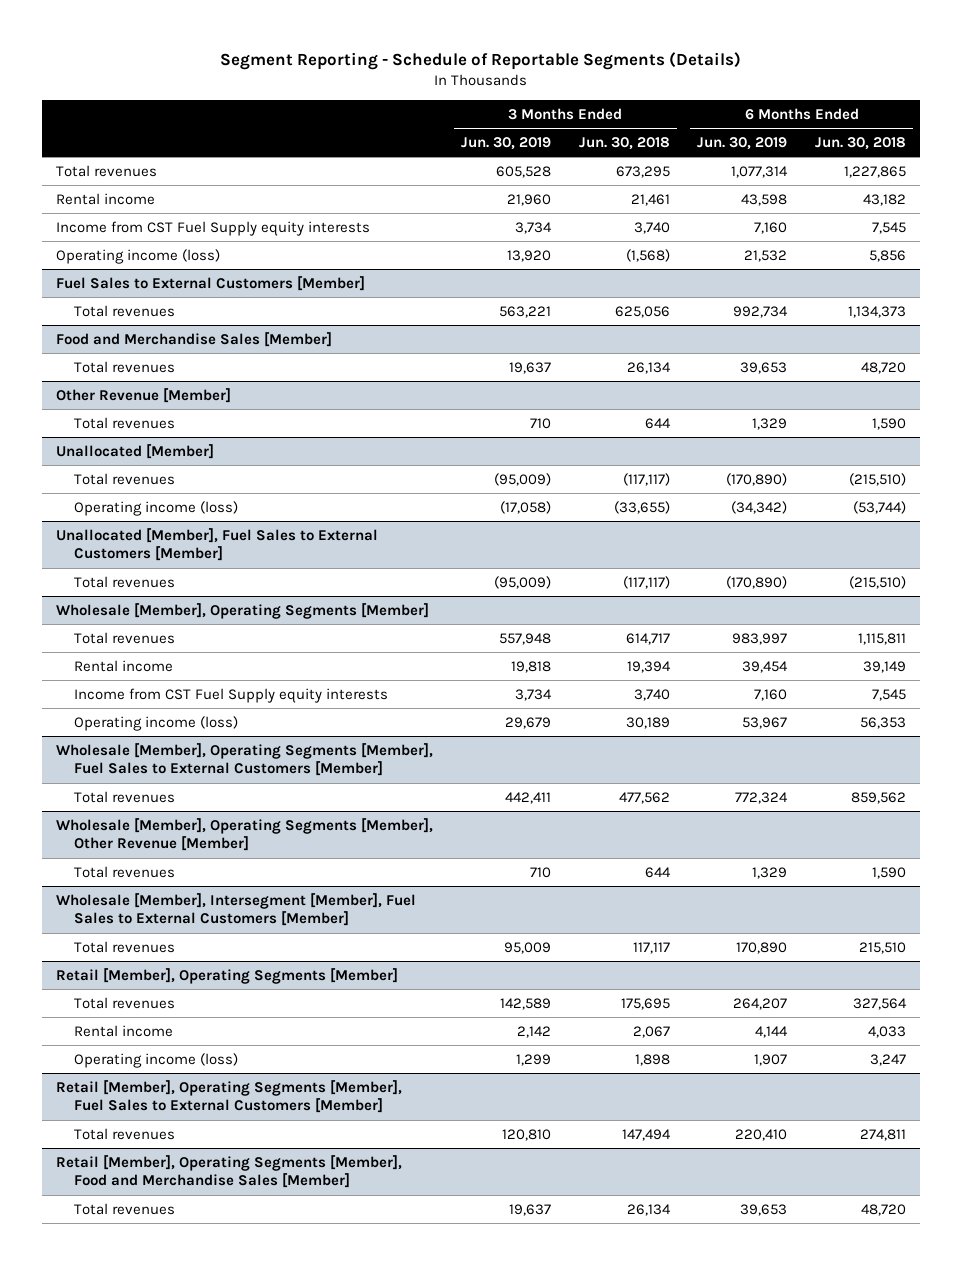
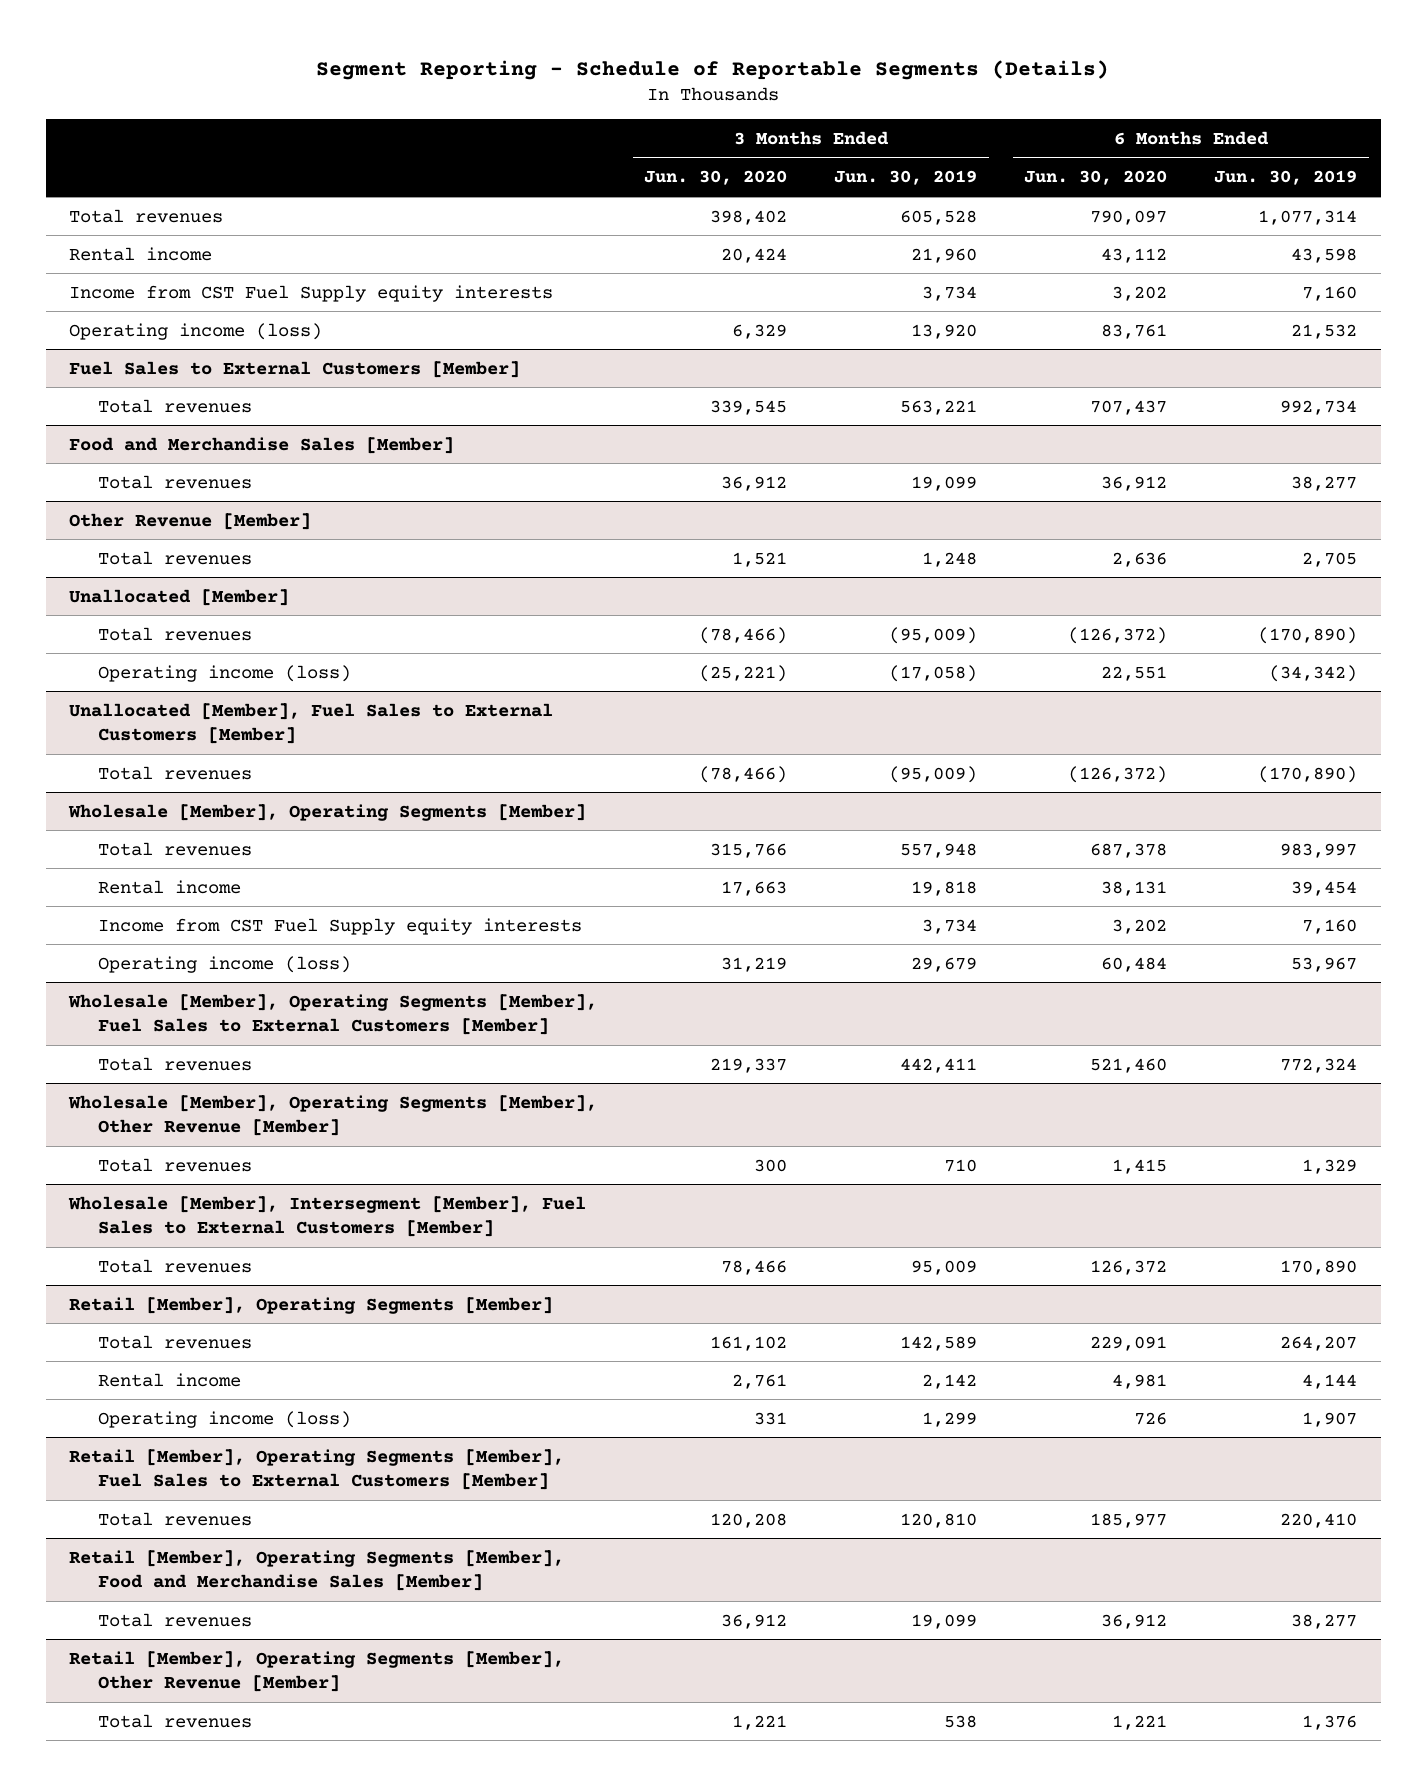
- | 3 Months Ended Jun. 30, 2019 | 3 Months Ended Jun. 30, 2018 | 6 Months Ended Jun. 30, 2019 | 6 Months Ended Jun. 30, 2018
+ | 3 Months Ended Jun. 30, 2020 | 3 Months Ended Jun. 30, 2019 | 6 Months Ended Jun. 30, 2020 | 6 Months Ended Jun. 30, 2019
@ Food and Merchandise Sales [Member]
- Total revenues | 19,637 | 26,134 | 39,653 | 48,720
+ Total revenues | 36,912 | 19,099 | 36,912 | 38,277
@ Other Revenue [Member]
- Total revenues | 710 | 644 | 1,329 | 1,590
+ Total revenues | 1,521 | 1,248 | 2,636 | 2,705
@ Retail [Member], Operating Segments [Member], Food and Merchandise Sales [Member]
- Total revenues | 19,637 | 26,134 | 39,653 | 48,720
+ Total revenues | 36,912 | 19,099 | 36,912 | 38,277
+ Retail [Member], Operating Segments [Member], Other Revenue [Member]
+ Total revenues | 1,221 | 538 | 1,221 | 1,376

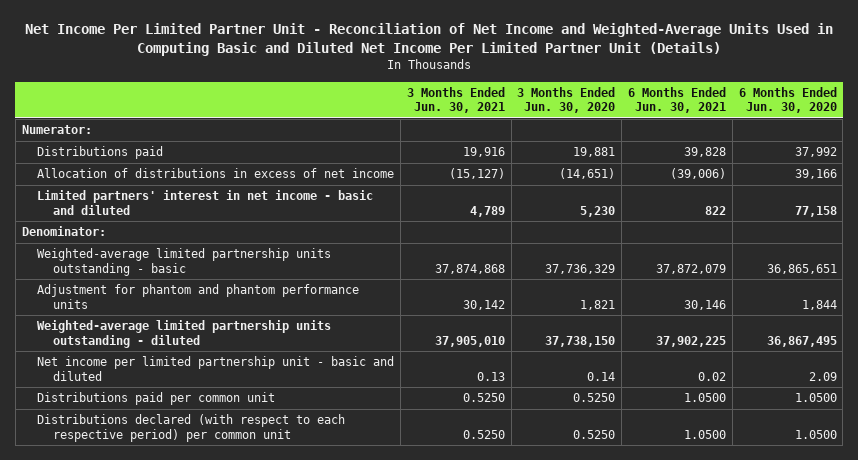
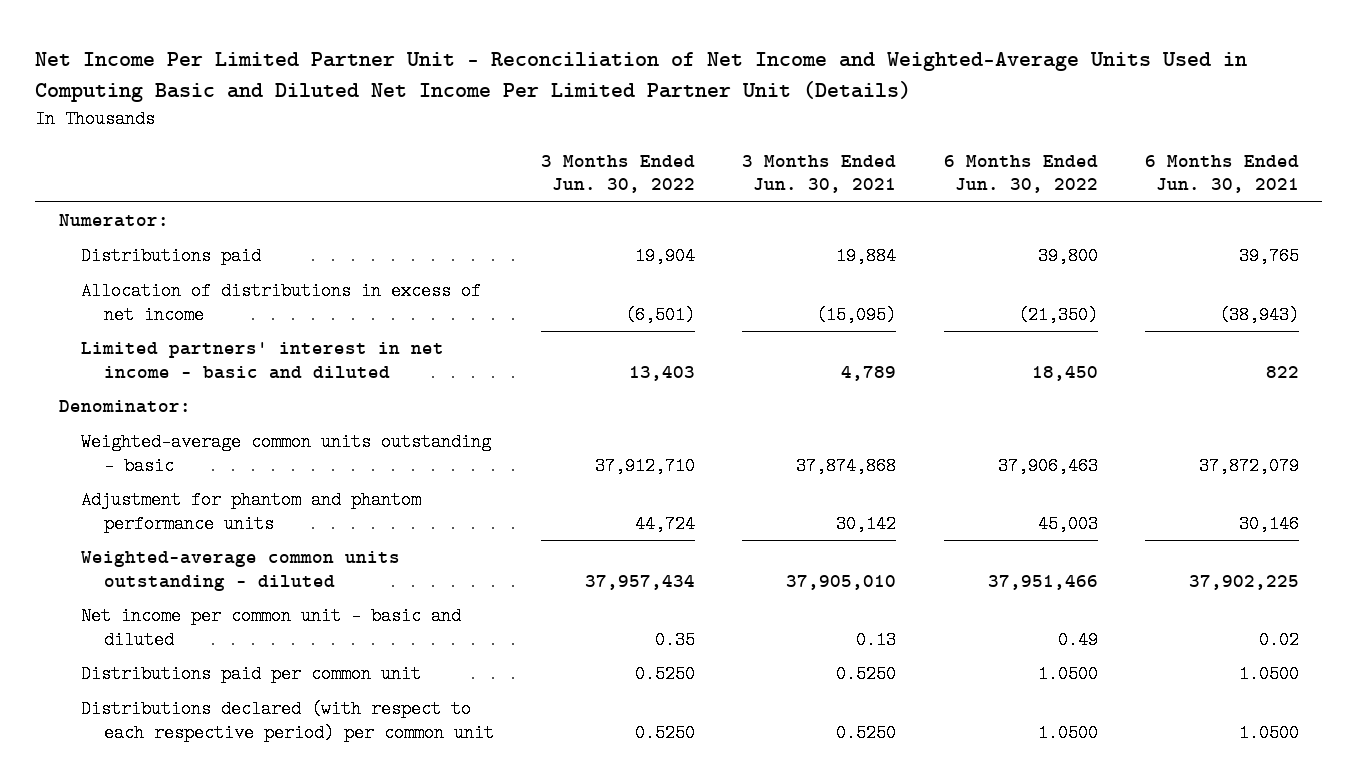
- | 3 Months Ended Jun. 30, 2021 | 3 Months Ended Jun. 30, 2020 | 6 Months Ended Jun. 30, 2021 | 6 Months Ended Jun. 30, 2020
+ | 3 Months Ended Jun. 30, 2022 | 3 Months Ended Jun. 30, 2021 | 6 Months Ended Jun. 30, 2022 | 6 Months Ended Jun. 30, 2021
- Distributions paid | 19,916 | 19,881 | 39,828 | 37,992
- Allocation of distributions in excess of net income | (15,127) | (14,651) | (39,006) | 39,166
+ Distributions paid | 19,904 | 19,884 | 39,800 | 39,765
+ Allocation of distributions in excess of net income | (6,501) | (15,095) | (21,350) | (38,943)
- Weighted-average limited partnership units outstanding - basic | 37,874,868 | 37,736,329 | 37,872,079 | 36,865,651
+ Weighted-average common units outstanding - basic | 37,912,710 | 37,874,868 | 37,906,463 | 37,872,079
- Weighted-average limited partnership units outstanding - diluted | 37,905,010 | 37,738,150 | 37,902,225 | 36,867,495
- Net income per limited partnership unit - basic and diluted | 0.13 | 0.14 | 0.02 | 2.09
+ Weighted-average common units outstanding - diluted | 37,957,434 | 37,905,010 | 37,951,466 | 37,902,225
+ Net income per common unit - basic and diluted | 0.35 | 0.13 | 0.49 | 0.02

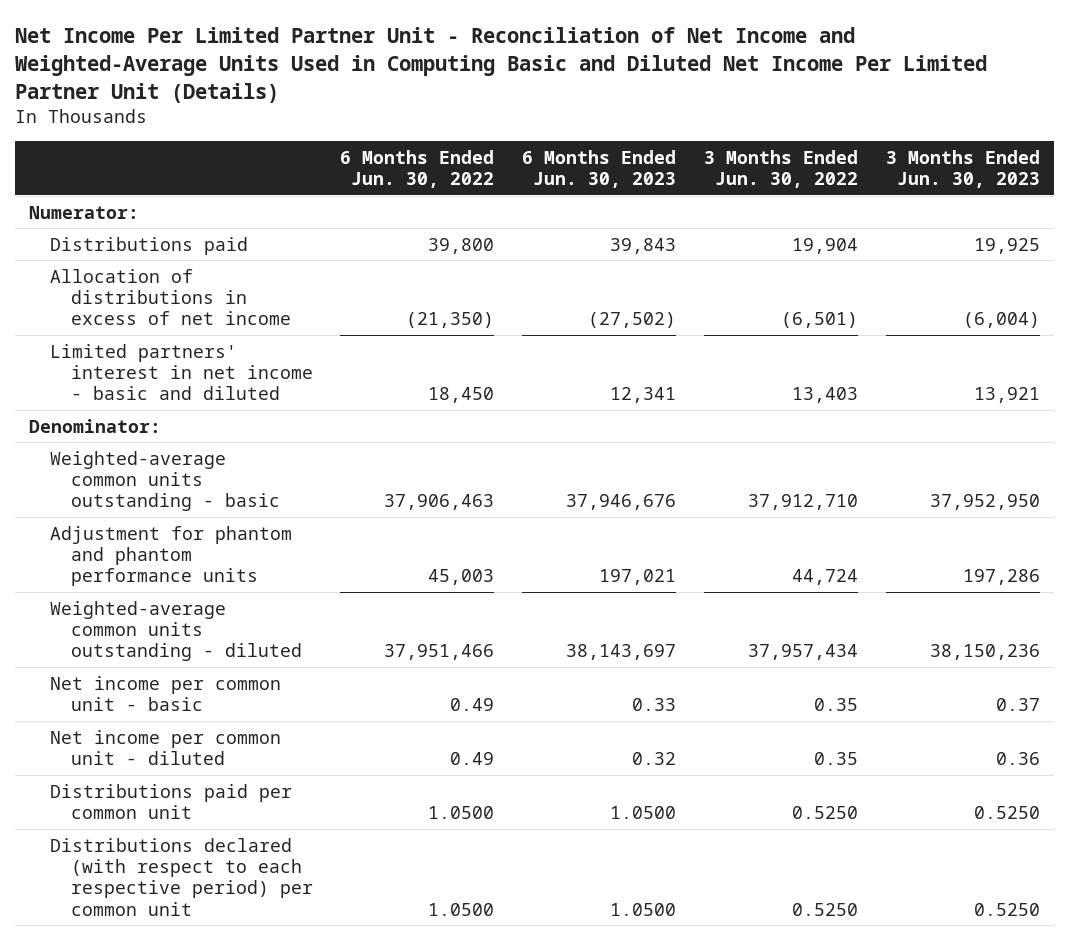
- | 3 Months Ended Jun. 30, 2022 | 3 Months Ended Jun. 30, 2021 | 6 Months Ended Jun. 30, 2022 | 6 Months Ended Jun. 30, 2021
+ | 6 Months Ended Jun. 30, 2022 | 6 Months Ended Jun. 30, 2023 | 3 Months Ended Jun. 30, 2022 | 3 Months Ended Jun. 30, 2023
- Net income per common unit - basic and diluted | 0.35 | 0.13 | 0.49 | 0.02
+ Net income per common unit - basic | 0.49 | 0.33 | 0.35 | 0.37
+ Net income per common unit - diluted | 0.49 | 0.32 | 0.35 | 0.36

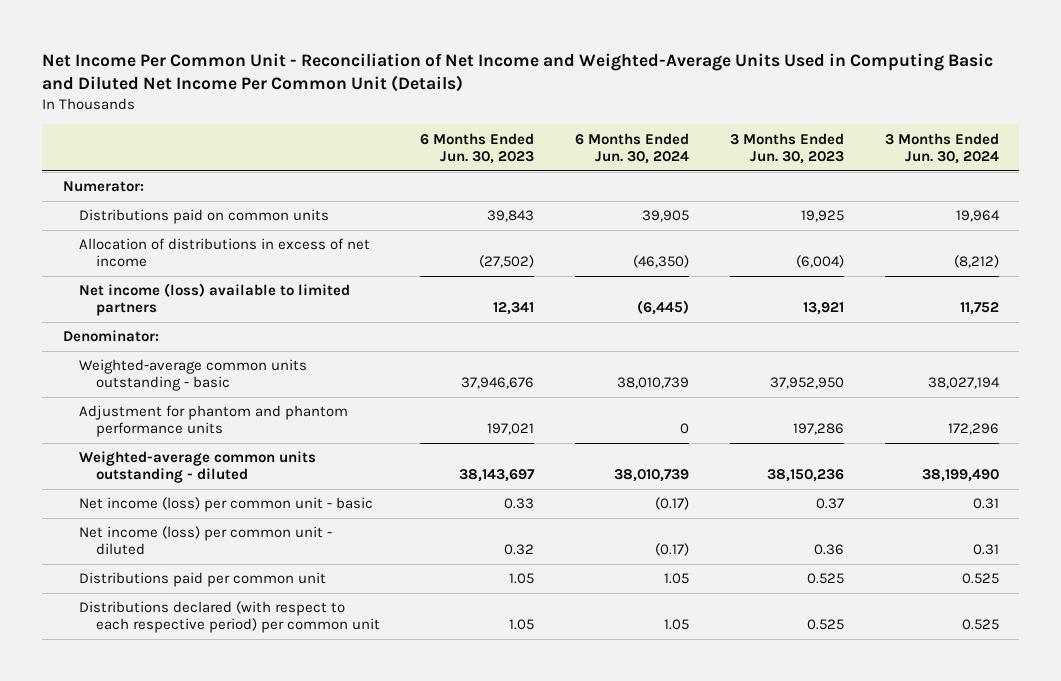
- Net Income Per Limited Partner Unit - Reconciliation of Net Income and Weighted-Average Units Used in Computing Basic and Diluted Net Income Per Limited Partner Unit (Details)
+ Net Income Per Common Unit - Reconciliation of Net Income and Weighted-Average Units Used in Computing Basic and Diluted Net Income Per Common Unit (Details)
- | 6 Months Ended Jun. 30, 2022 | 6 Months Ended Jun. 30, 2023 | 3 Months Ended Jun. 30, 2022 | 3 Months Ended Jun. 30, 2023
+ | 6 Months Ended Jun. 30, 2023 | 6 Months Ended Jun. 30, 2024 | 3 Months Ended Jun. 30, 2023 | 3 Months Ended Jun. 30, 2024
- Distributions paid | 39,800 | 39,843 | 19,904 | 19,925
+ Distributions paid on common units | 39,843 | 39,905 | 19,925 | 19,964
- Limited partners' interest in net income - basic and diluted | 18,450 | 12,341 | 13,403 | 13,921
+ Net income (loss) available to limited partners | 12,341 | (6,445) | 13,921 | 11,752
- Net income per common unit - basic | 0.49 | 0.33 | 0.35 | 0.37
- Net income per common unit - diluted | 0.49 | 0.32 | 0.35 | 0.36
- Distributions paid per common unit | 1.0500 | 1.0500 | 0.5250 | 0.5250
- Distributions declared (with respect to each respective period) per common unit | 1.0500 | 1.0500 | 0.5250 | 0.5250
+ Net income (loss) per common unit - basic | 0.33 | (0.17) | 0.37 | 0.31
+ Net income (loss) per common unit - diluted | 0.32 | (0.17) | 0.36 | 0.31
+ Distributions paid per common unit | 1.05 | 1.05 | 0.525 | 0.525
+ Distributions declared (with respect to each respective period) per common unit | 1.05 | 1.05 | 0.525 | 0.525

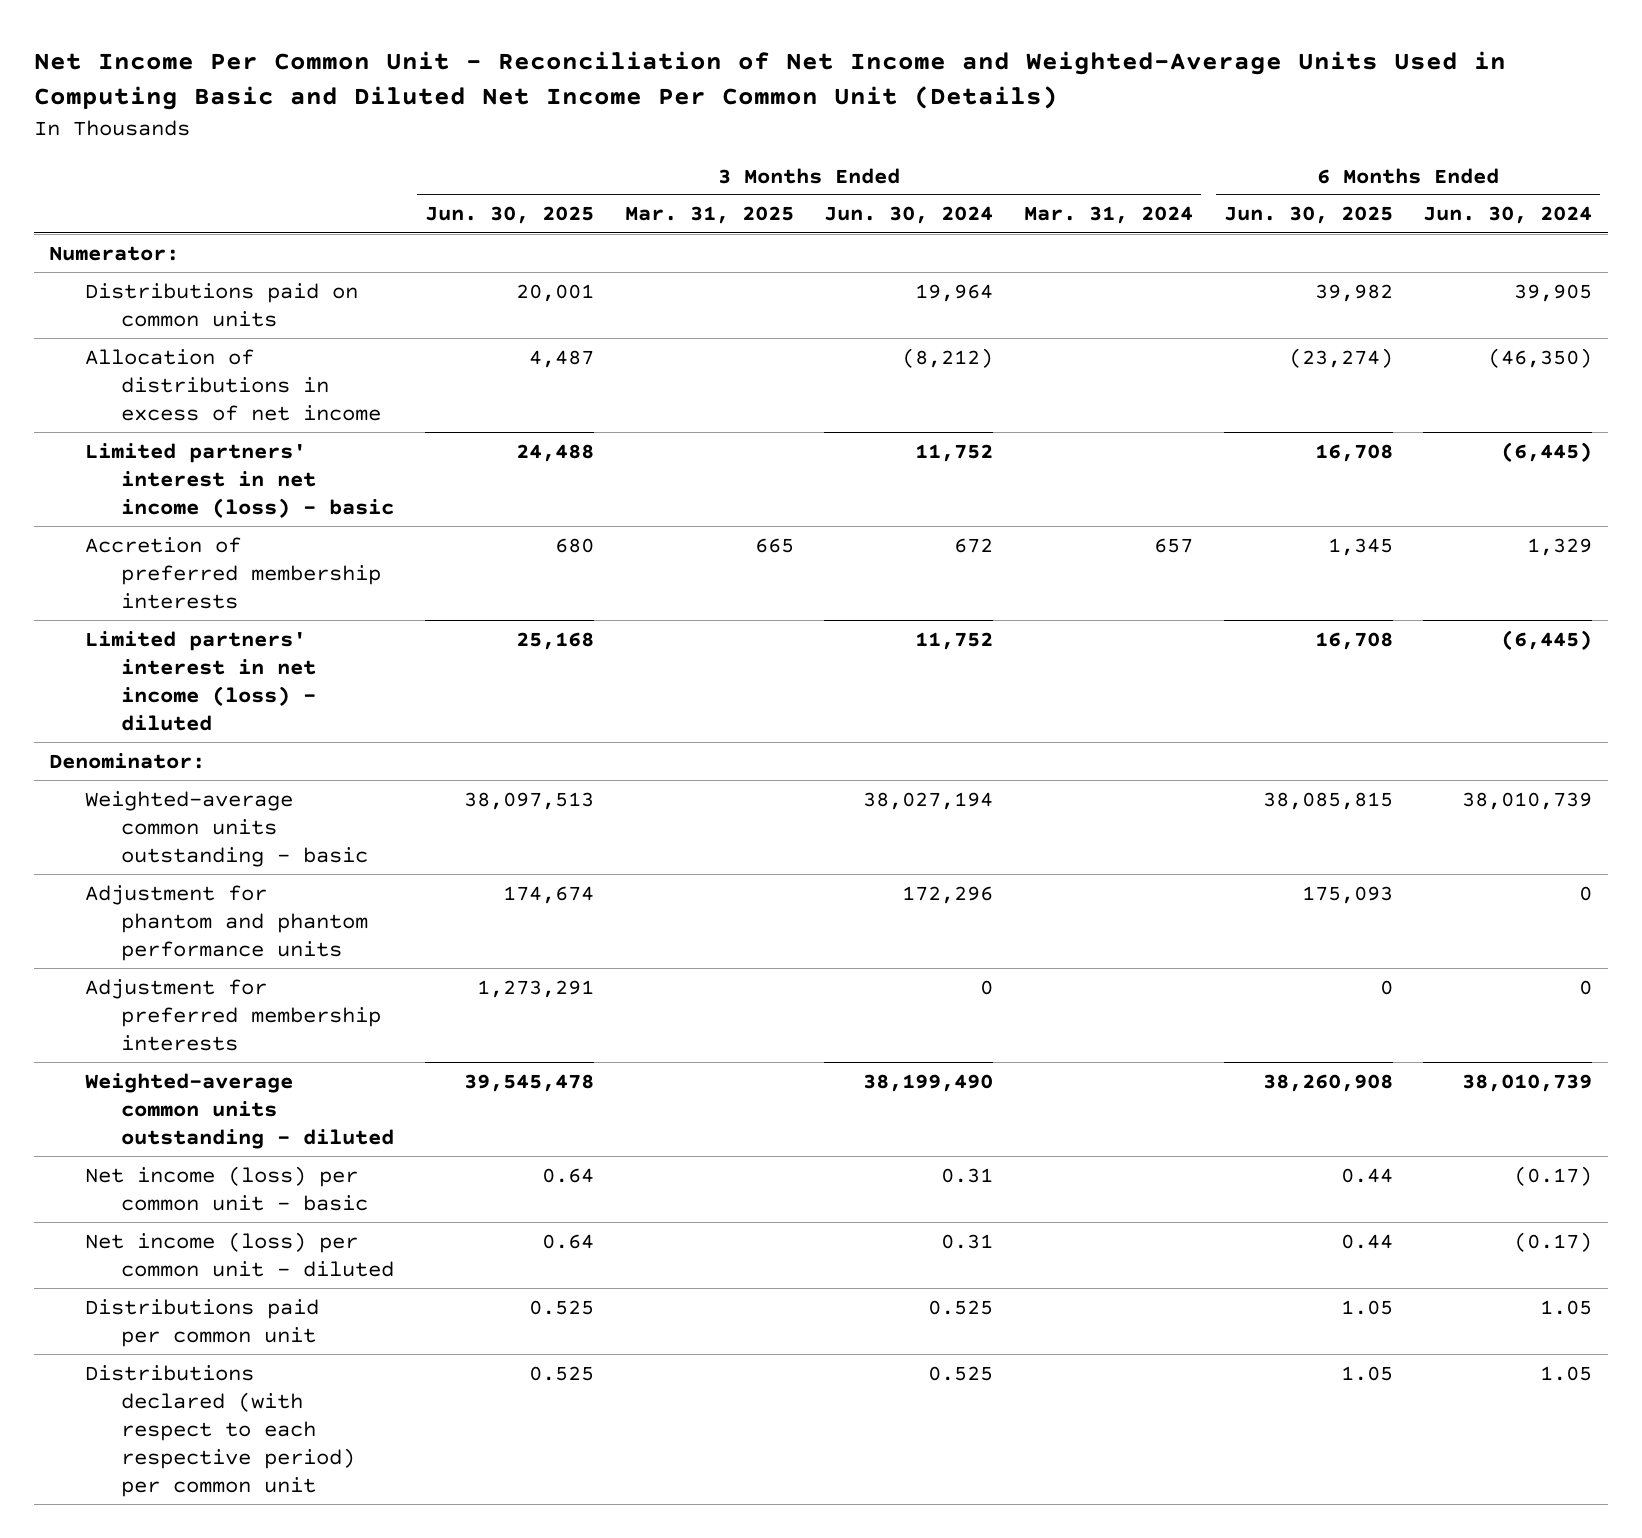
- | 6 Months Ended Jun. 30, 2023 | 6 Months Ended Jun. 30, 2024 | 3 Months Ended Jun. 30, 2023 | 3 Months Ended Jun. 30, 2024
+ | 3 Months Ended Jun. 30, 2025 | 3 Months Ended Mar. 31, 2025 | 3 Months Ended Jun. 30, 2024 | 3 Months Ended Mar. 31, 2024 | 6 Months Ended Jun. 30, 2025 | 6 Months Ended Jun. 30, 2024
- Net income (loss) available to limited partners | 12,341 | (6,445) | 13,921 | 11,752
+ Limited partners' interest in net income (loss) - basic | 24,488 | | 11,752 | | 16,708 | (6,445)
+ Accretion of preferred membership interests | 680 | 665 | 672 | 657 | 1,345 | 1,329
+ Limited partners' interest in net income (loss) - diluted | 25,168 | | 11,752 | | 16,708 | (6,445)
+ Adjustment for preferred membership interests | 1,273,291 | | 0 | | 0 | 0

